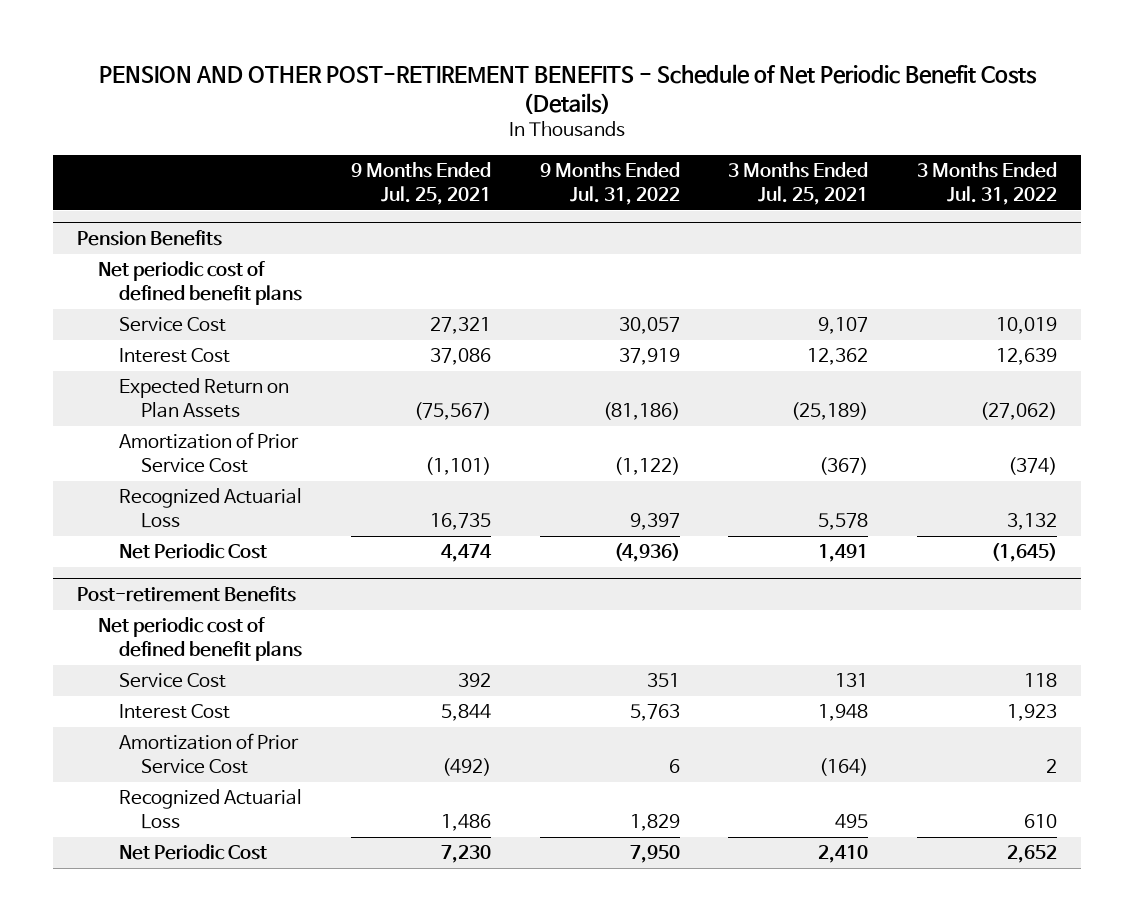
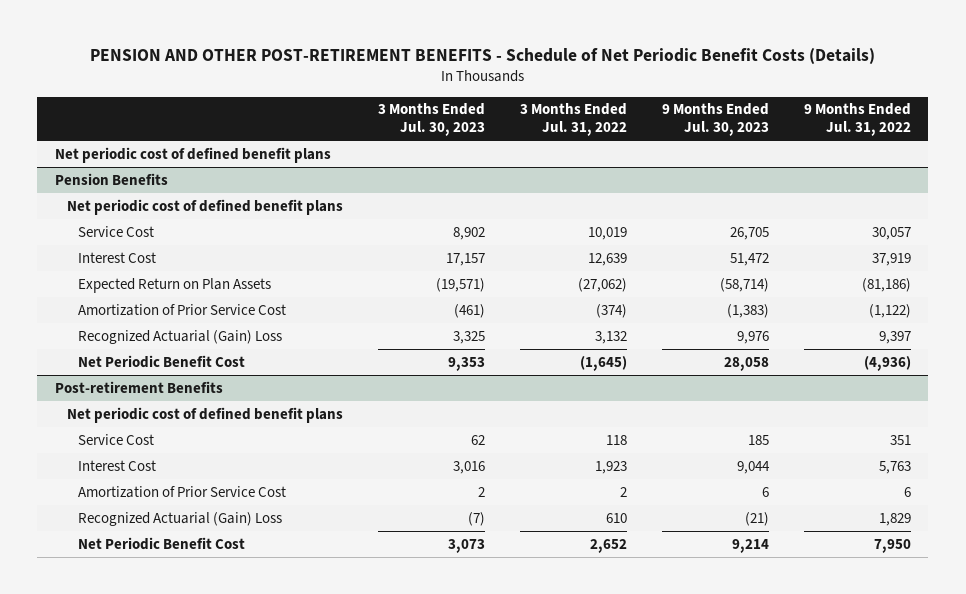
- | 9 Months Ended Jul. 25, 2021 | 9 Months Ended Jul. 31, 2022 | 3 Months Ended Jul. 25, 2021 | 3 Months Ended Jul. 31, 2022
+ | 3 Months Ended Jul. 30, 2023 | 3 Months Ended Jul. 31, 2022 | 9 Months Ended Jul. 30, 2023 | 9 Months Ended Jul. 31, 2022
+ Net periodic cost of defined benefit plans
@ Pension Benefits
- Recognized Actuarial Loss | 16,735 | 9,397 | 5,578 | 3,132
- Net Periodic Cost | 4,474 | (4,936) | 1,491 | (1,645)
+ Recognized Actuarial (Gain) Loss | 3,325 | 3,132 | 9,976 | 9,397
+ Net Periodic Benefit Cost | 9,353 | (1,645) | 28,058 | (4,936)
@ Post-retirement Benefits
- Recognized Actuarial Loss | 1,486 | 1,829 | 495 | 610
- Net Periodic Cost | 7,230 | 7,950 | 2,410 | 2,652
+ Recognized Actuarial (Gain) Loss | (7) | 610 | (21) | 1,829
+ Net Periodic Benefit Cost | 3,073 | 2,652 | 9,214 | 7,950

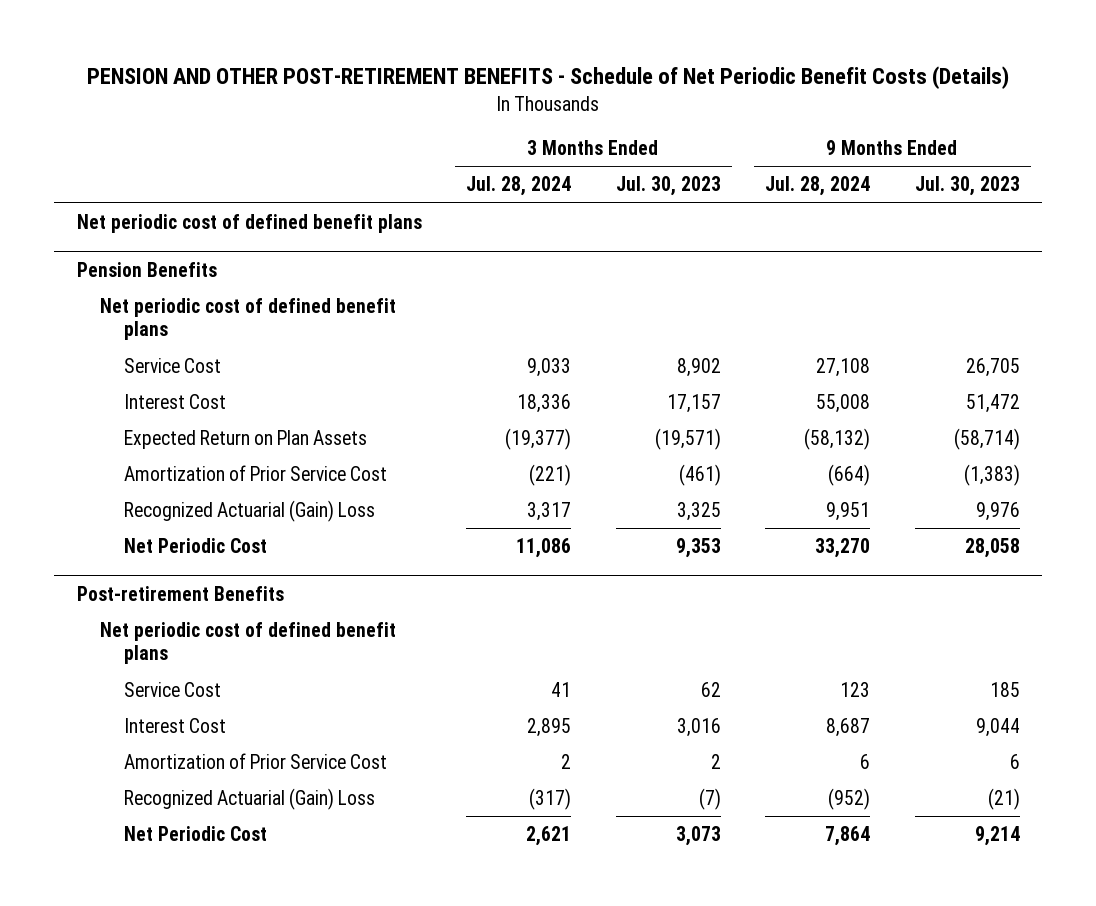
- | 3 Months Ended Jul. 30, 2023 | 3 Months Ended Jul. 31, 2022 | 9 Months Ended Jul. 30, 2023 | 9 Months Ended Jul. 31, 2022
+ | 3 Months Ended Jul. 28, 2024 | 3 Months Ended Jul. 30, 2023 | 9 Months Ended Jul. 28, 2024 | 9 Months Ended Jul. 30, 2023
@ Pension Benefits
- Net Periodic Benefit Cost | 9,353 | (1,645) | 28,058 | (4,936)
+ Net Periodic Cost | 11,086 | 9,353 | 33,270 | 28,058
@ Post-retirement Benefits
- Net Periodic Benefit Cost | 3,073 | 2,652 | 9,214 | 7,950
+ Net Periodic Cost | 2,621 | 3,073 | 7,864 | 9,214

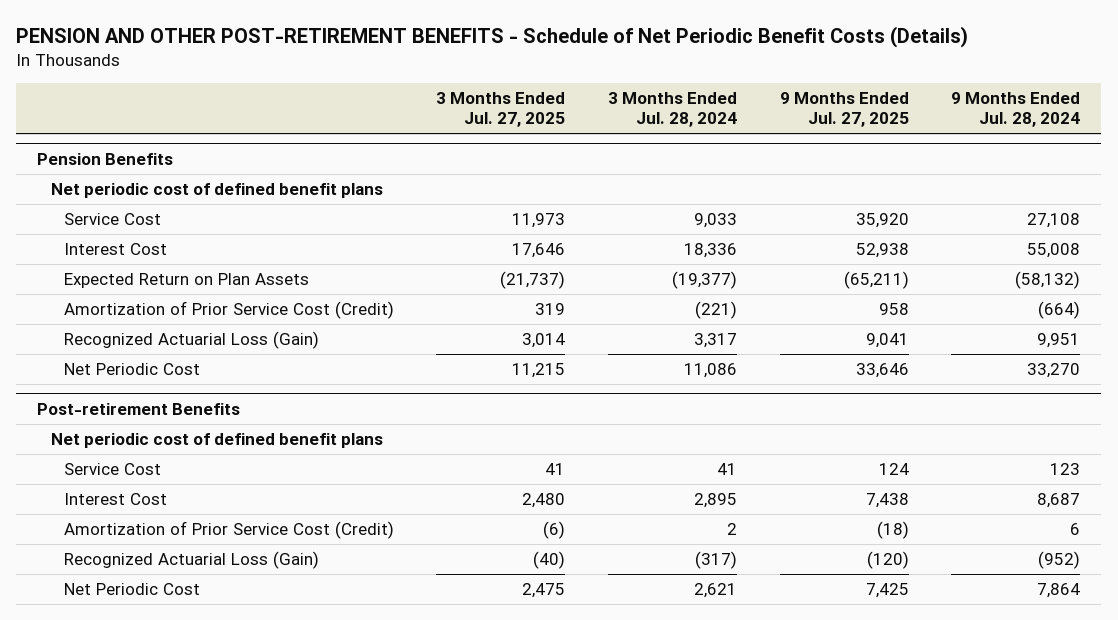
- | 3 Months Ended Jul. 28, 2024 | 3 Months Ended Jul. 30, 2023 | 9 Months Ended Jul. 28, 2024 | 9 Months Ended Jul. 30, 2023
+ | 3 Months Ended Jul. 27, 2025 | 3 Months Ended Jul. 28, 2024 | 9 Months Ended Jul. 27, 2025 | 9 Months Ended Jul. 28, 2024
- Net periodic cost of defined benefit plans
@ Pension Benefits
- Amortization of Prior Service Cost | (221) | (461) | (664) | (1,383)
- Recognized Actuarial (Gain) Loss | 3,317 | 3,325 | 9,951 | 9,976
+ Amortization of Prior Service Cost (Credit) | 319 | (221) | 958 | (664)
+ Recognized Actuarial Loss (Gain) | 3,014 | 3,317 | 9,041 | 9,951
@ Post-retirement Benefits
- Amortization of Prior Service Cost | 2 | 2 | 6 | 6
- Recognized Actuarial (Gain) Loss | (317) | (7) | (952) | (21)
+ Amortization of Prior Service Cost (Credit) | (6) | 2 | (18) | 6
+ Recognized Actuarial Loss (Gain) | (40) | (317) | (120) | (952)

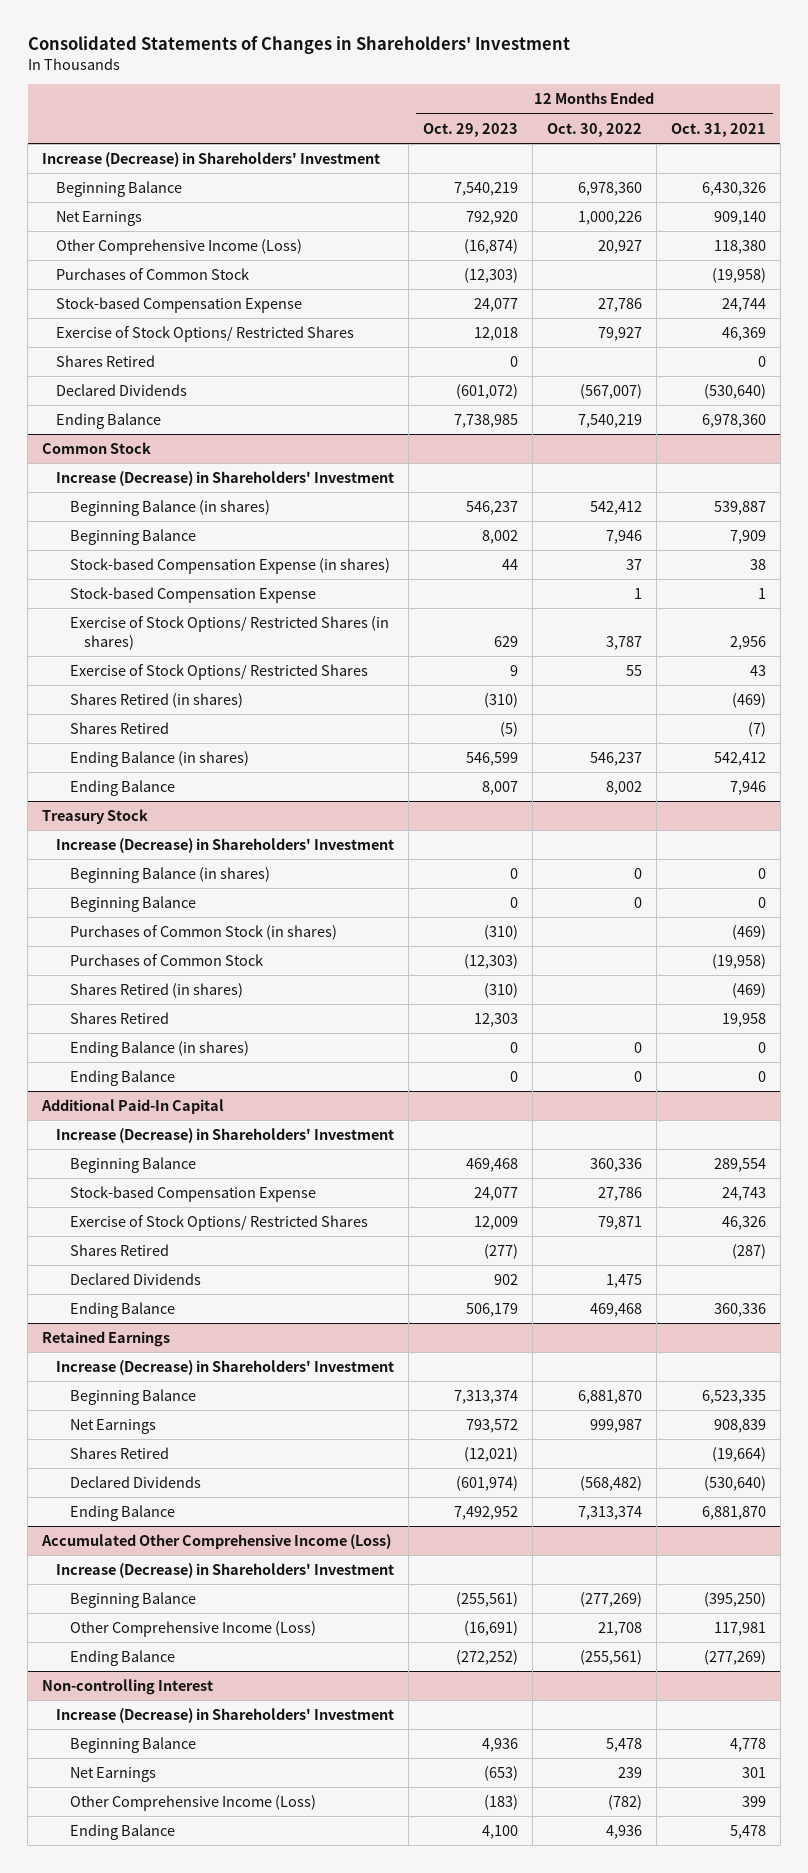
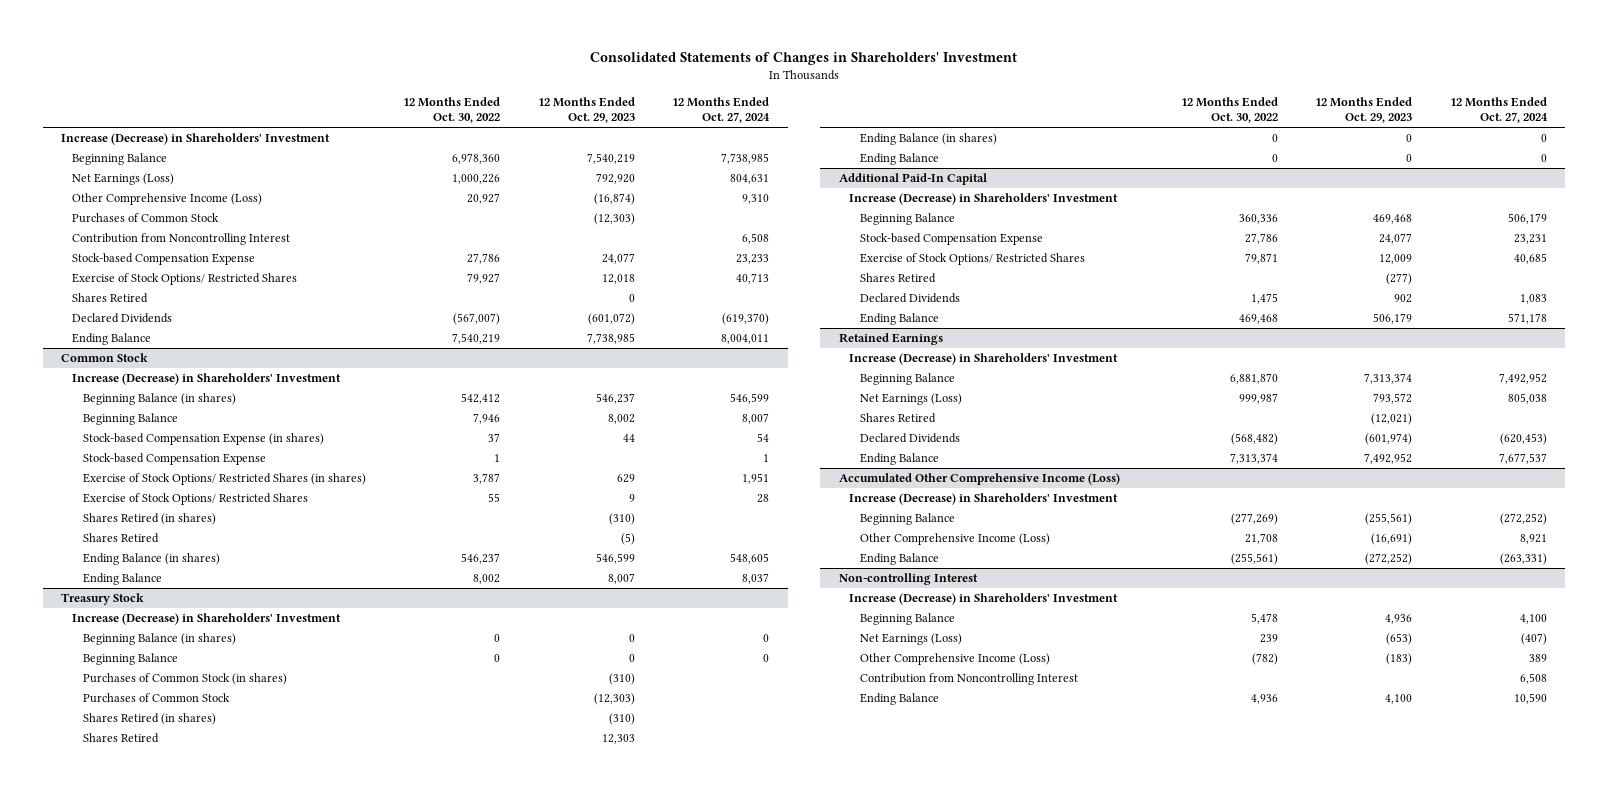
- | 12 Months Ended Oct. 29, 2023 | 12 Months Ended Oct. 30, 2022 | 12 Months Ended Oct. 31, 2021
+ | 12 Months Ended Oct. 30, 2022 | 12 Months Ended Oct. 29, 2023 | 12 Months Ended Oct. 27, 2024
- Net Earnings | 792,920 | 1,000,226 | 909,140
+ Net Earnings (Loss) | 1,000,226 | 792,920 | 804,631
+ Contribution from Noncontrolling Interest | | | 6,508
@ Retained Earnings
- Net Earnings | 793,572 | 999,987 | 908,839
+ Net Earnings (Loss) | 999,987 | 793,572 | 805,038
@ Non-controlling Interest
- Net Earnings | (653) | 239 | 301
+ Net Earnings (Loss) | 239 | (653) | (407)
+ Contribution from Noncontrolling Interest | | | 6,508

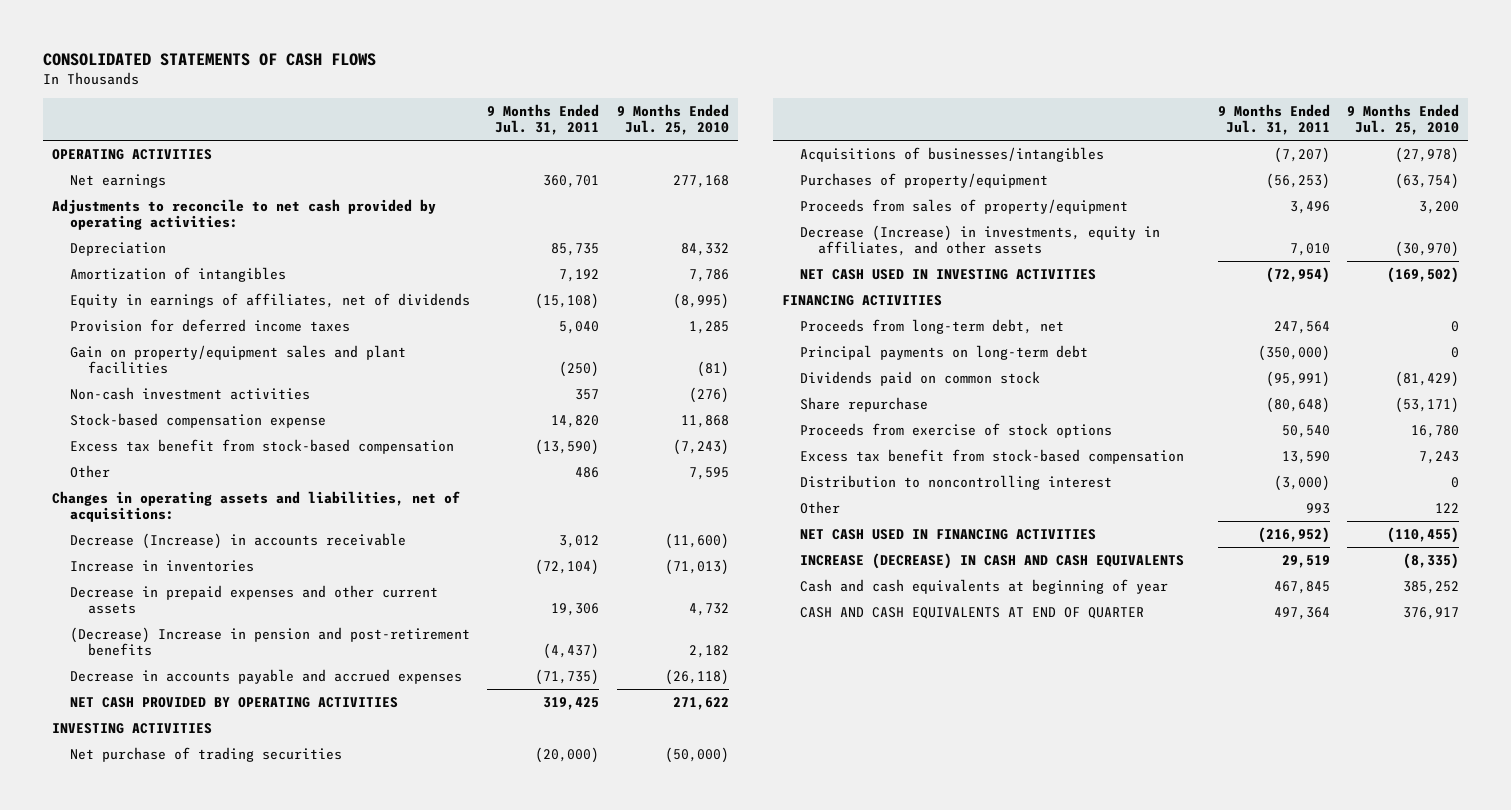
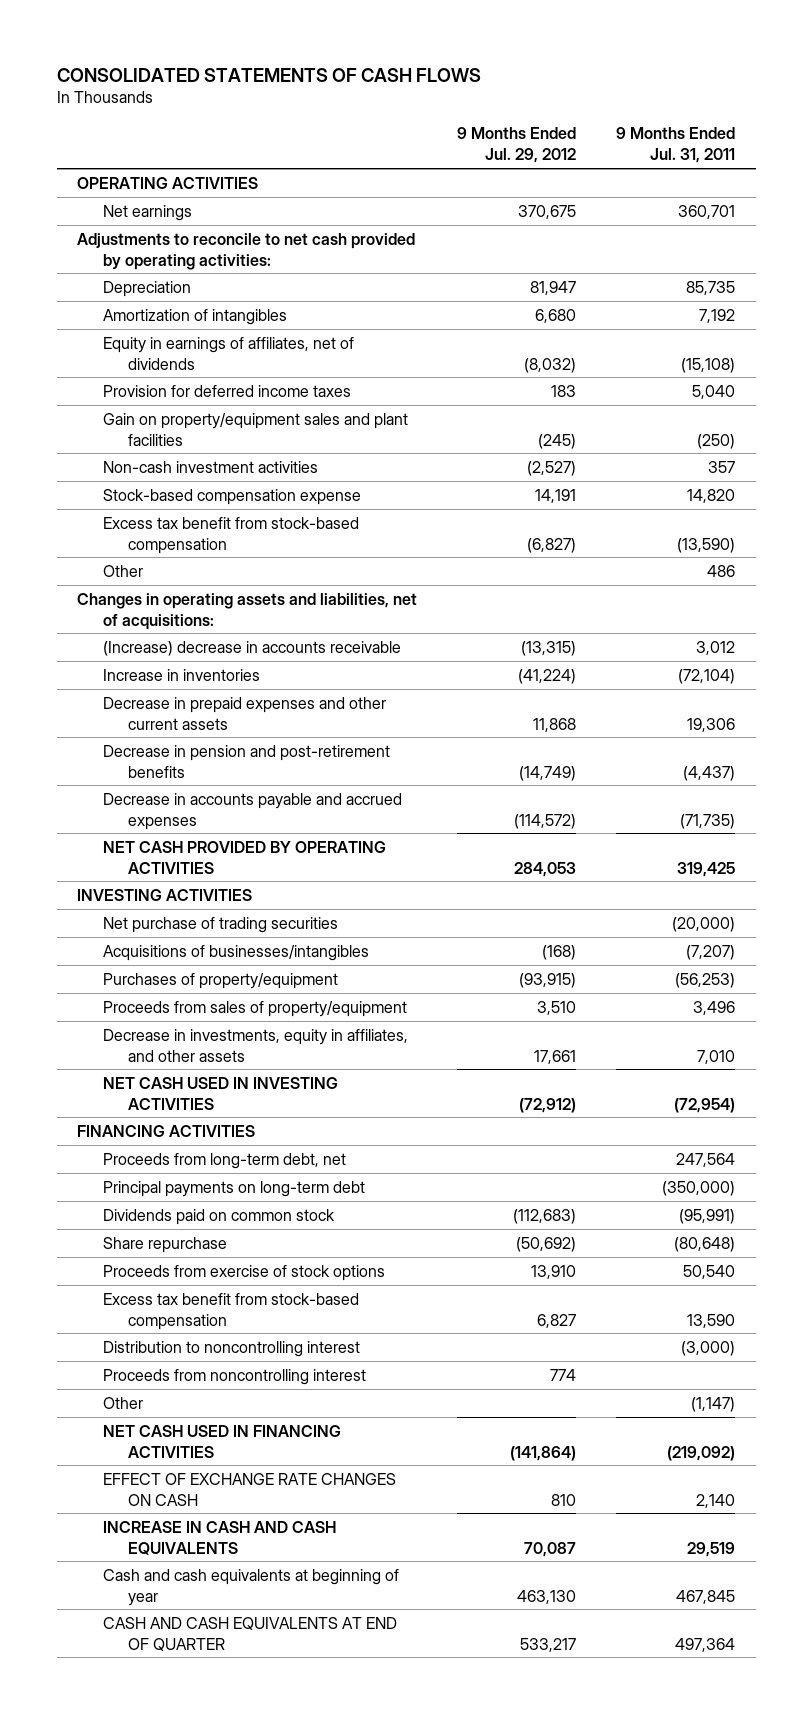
- | 9 Months Ended Jul. 31, 2011 | 9 Months Ended Jul. 25, 2010
+ | 9 Months Ended Jul. 29, 2012 | 9 Months Ended Jul. 31, 2011
- Decrease (Increase) in accounts receivable | 3,012 | (11,600)
+ (Increase) decrease in accounts receivable | (13,315) | 3,012
- (Decrease) Increase in pension and post-retirement benefits | (4,437) | 2,182
+ Decrease in pension and post-retirement benefits | (14,749) | (4,437)
- Decrease (Increase) in investments, equity in affiliates, and other assets | 7,010 | (30,970)
+ Decrease in investments, equity in affiliates, and other assets | 17,661 | 7,010
- Other | 993 | 122
- NET CASH USED IN FINANCING ACTIVITIES | (216,952) | (110,455)
- INCREASE (DECREASE) IN CASH AND CASH EQUIVALENTS | 29,519 | (8,335)
+ Proceeds from noncontrolling interest | 774 |
+ Other | | (1,147)
+ NET CASH USED IN FINANCING ACTIVITIES | (141,864) | (219,092)
+ EFFECT OF EXCHANGE RATE CHANGES ON CASH | 810 | 2,140
+ INCREASE IN CASH AND CASH EQUIVALENTS | 70,087 | 29,519

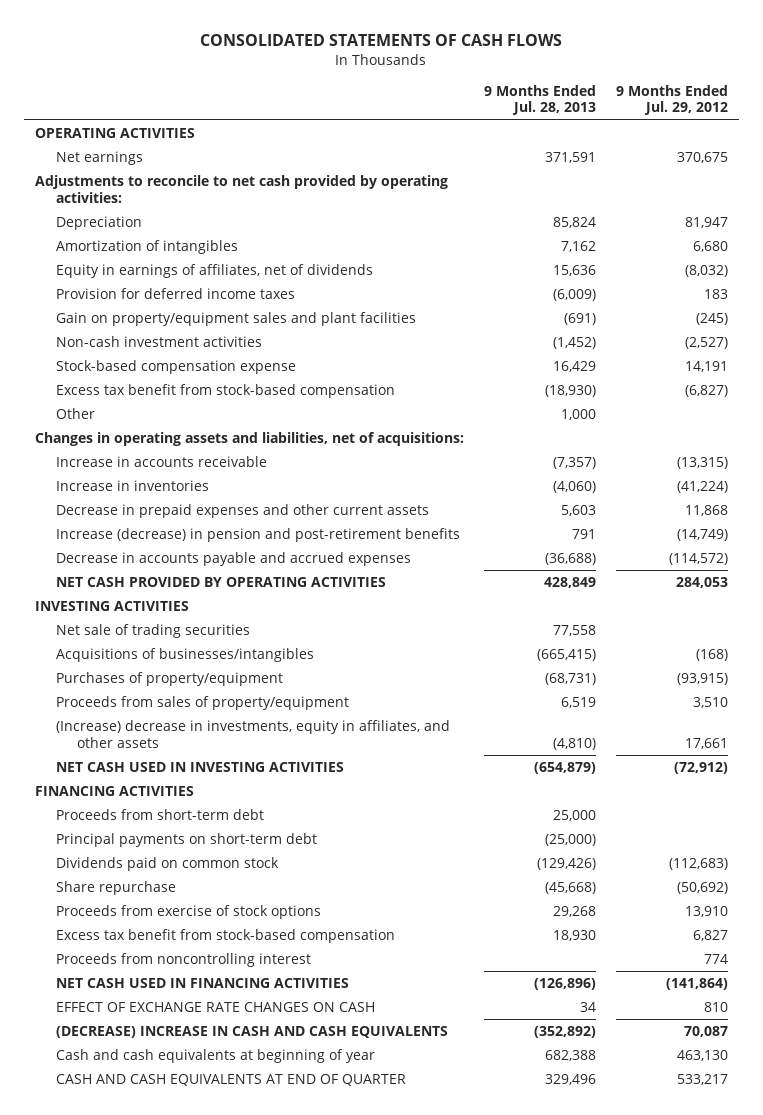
- | 9 Months Ended Jul. 29, 2012 | 9 Months Ended Jul. 31, 2011
+ | 9 Months Ended Jul. 28, 2013 | 9 Months Ended Jul. 29, 2012
- (Increase) decrease in accounts receivable | (13,315) | 3,012
+ Increase in accounts receivable | (7,357) | (13,315)
- Decrease in pension and post-retirement benefits | (14,749) | (4,437)
+ Increase (decrease) in pension and post-retirement benefits | 791 | (14,749)
- Net purchase of trading securities | | (20,000)
+ Net sale of trading securities | 77,558 |
- Decrease in investments, equity in affiliates, and other assets | 17,661 | 7,010
+ (Increase) decrease in investments, equity in affiliates, and other assets | (4,810) | 17,661
- Proceeds from long-term debt, net | | 247,564
- Principal payments on long-term debt | | (350,000)
+ Proceeds from short-term debt | 25,000 |
+ Principal payments on short-term debt | (25,000) |
- Distribution to noncontrolling interest | | (3,000)
- Other | | (1,147)
- INCREASE IN CASH AND CASH EQUIVALENTS | 70,087 | 29,519
+ (DECREASE) INCREASE IN CASH AND CASH EQUIVALENTS | (352,892) | 70,087

